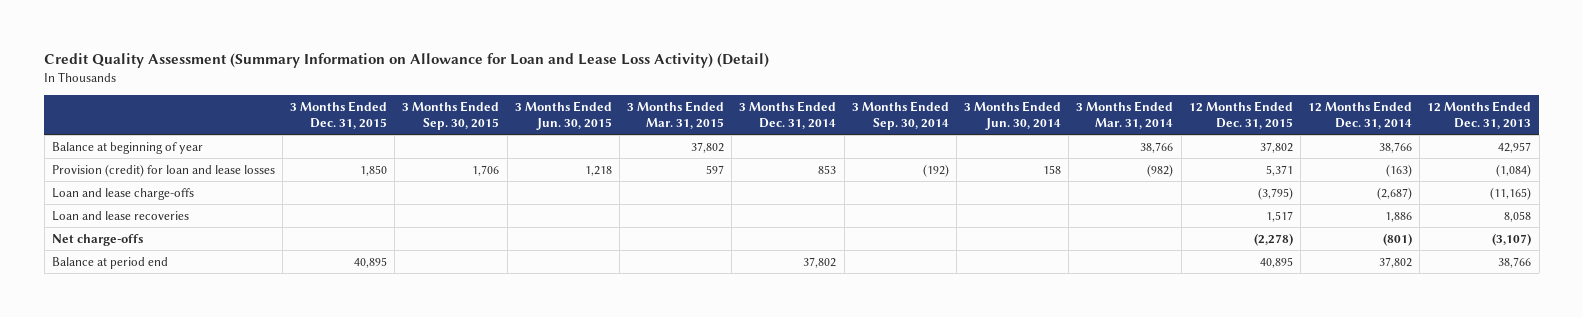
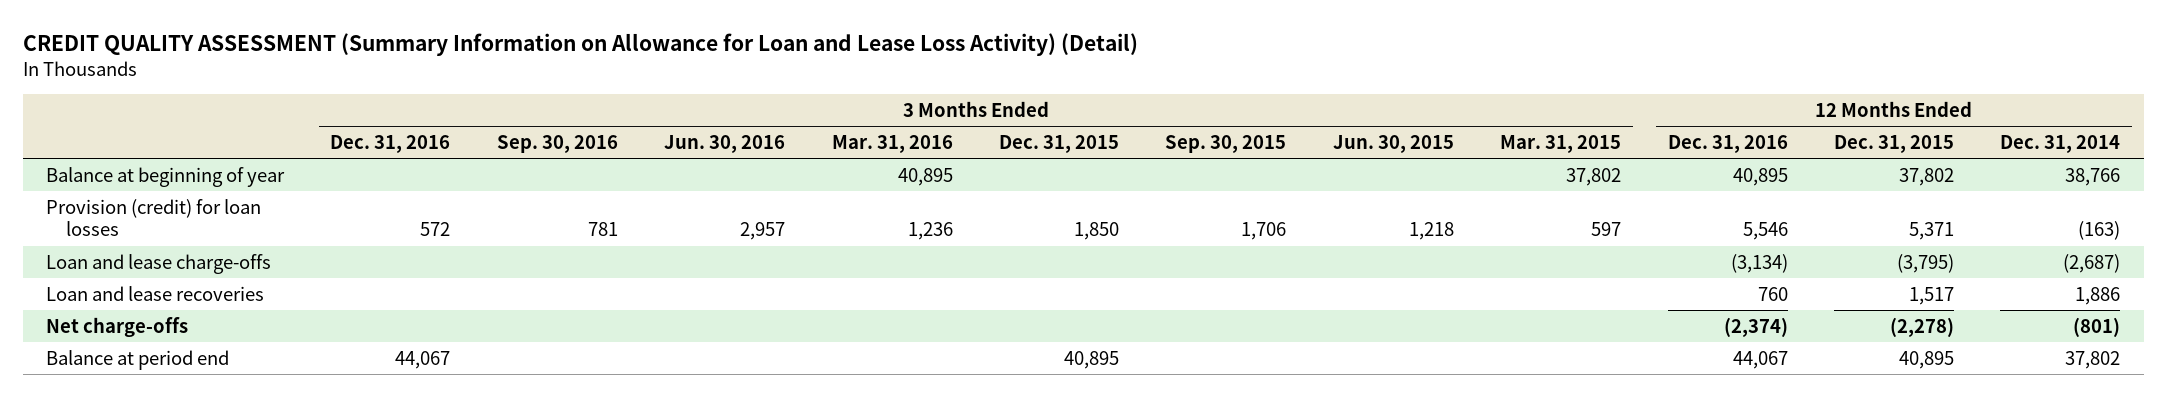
- Credit Quality Assessment (Summary Information on Allowance for Loan and Lease Loss Activity) (Detail)
+ CREDIT QUALITY ASSESSMENT (Summary Information on Allowance for Loan and Lease Loss Activity) (Detail)
- | 3 Months Ended Dec. 31, 2015 | 3 Months Ended Sep. 30, 2015 | 3 Months Ended Jun. 30, 2015 | 3 Months Ended Mar. 31, 2015 | 3 Months Ended Dec. 31, 2014 | 3 Months Ended Sep. 30, 2014 | 3 Months Ended Jun. 30, 2014 | 3 Months Ended Mar. 31, 2014 | 12 Months Ended Dec. 31, 2015 | 12 Months Ended Dec. 31, 2014 | 12 Months Ended Dec. 31, 2013
+ | 3 Months Ended Dec. 31, 2016 | 3 Months Ended Sep. 30, 2016 | 3 Months Ended Jun. 30, 2016 | 3 Months Ended Mar. 31, 2016 | 3 Months Ended Dec. 31, 2015 | 3 Months Ended Sep. 30, 2015 | 3 Months Ended Jun. 30, 2015 | 3 Months Ended Mar. 31, 2015 | 12 Months Ended Dec. 31, 2016 | 12 Months Ended Dec. 31, 2015 | 12 Months Ended Dec. 31, 2014
- Provision (credit) for loan and lease losses | 1,850 | 1,706 | 1,218 | 597 | 853 | (192) | 158 | (982) | 5,371 | (163) | (1,084)
+ Provision (credit) for loan losses | 572 | 781 | 2,957 | 1,236 | 1,850 | 1,706 | 1,218 | 597 | 5,546 | 5,371 | (163)

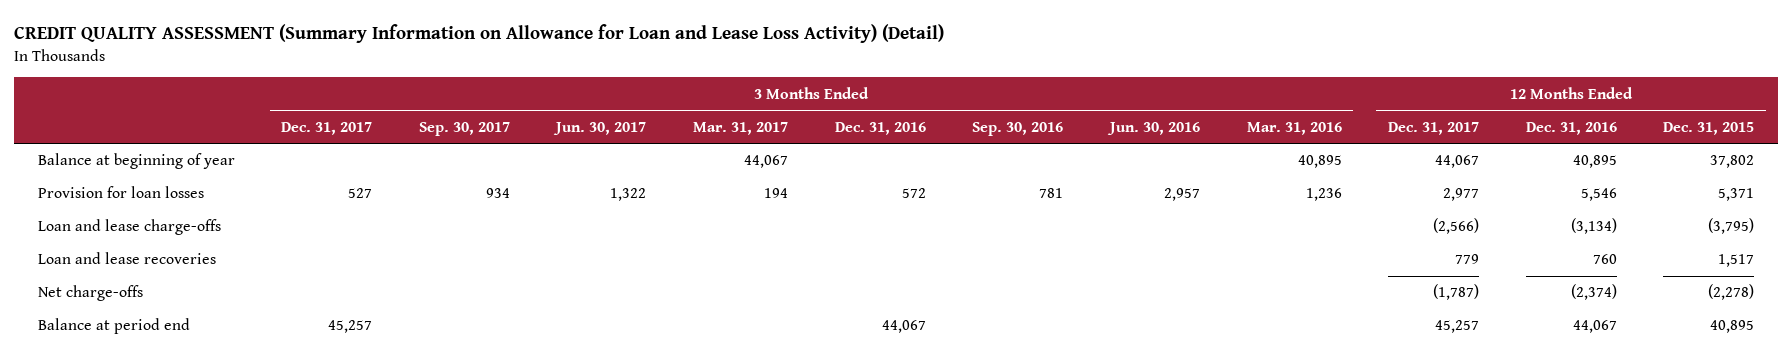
- | 3 Months Ended Dec. 31, 2016 | 3 Months Ended Sep. 30, 2016 | 3 Months Ended Jun. 30, 2016 | 3 Months Ended Mar. 31, 2016 | 3 Months Ended Dec. 31, 2015 | 3 Months Ended Sep. 30, 2015 | 3 Months Ended Jun. 30, 2015 | 3 Months Ended Mar. 31, 2015 | 12 Months Ended Dec. 31, 2016 | 12 Months Ended Dec. 31, 2015 | 12 Months Ended Dec. 31, 2014
+ | 3 Months Ended Dec. 31, 2017 | 3 Months Ended Sep. 30, 2017 | 3 Months Ended Jun. 30, 2017 | 3 Months Ended Mar. 31, 2017 | 3 Months Ended Dec. 31, 2016 | 3 Months Ended Sep. 30, 2016 | 3 Months Ended Jun. 30, 2016 | 3 Months Ended Mar. 31, 2016 | 12 Months Ended Dec. 31, 2017 | 12 Months Ended Dec. 31, 2016 | 12 Months Ended Dec. 31, 2015
- Provision (credit) for loan losses | 572 | 781 | 2,957 | 1,236 | 1,850 | 1,706 | 1,218 | 597 | 5,546 | 5,371 | (163)
+ Provision for loan losses | 527 | 934 | 1,322 | 194 | 572 | 781 | 2,957 | 1,236 | 2,977 | 5,546 | 5,371

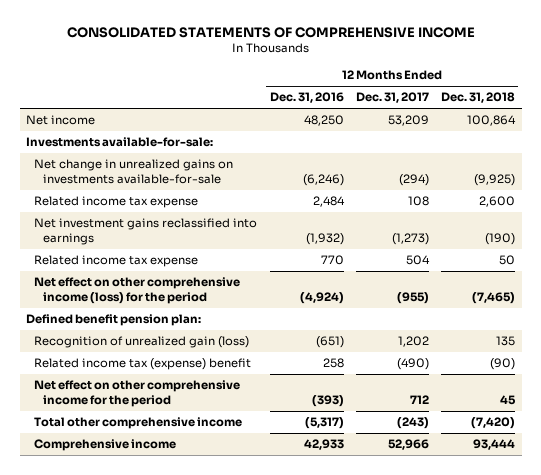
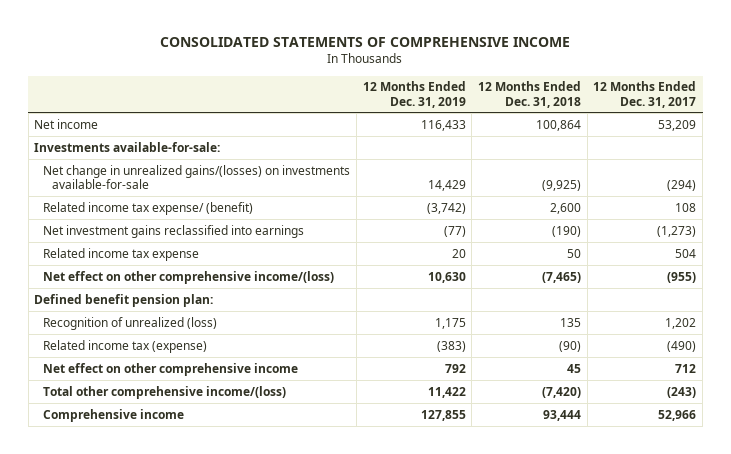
- | 12 Months Ended Dec. 31, 2016 | 12 Months Ended Dec. 31, 2017 | 12 Months Ended Dec. 31, 2018
+ | 12 Months Ended Dec. 31, 2019 | 12 Months Ended Dec. 31, 2018 | 12 Months Ended Dec. 31, 2017
- Net change in unrealized gains on investments available-for-sale | (6,246) | (294) | (9,925)
- Related income tax expense | 2,484 | 108 | 2,600
+ Net change in unrealized gains/(losses) on investments available-for-sale | 14,429 | (9,925) | (294)
+ Related income tax expense/ (benefit) | (3,742) | 2,600 | 108
- Net effect on other comprehensive income (loss) for the period | (4,924) | (955) | (7,465)
+ Net effect on other comprehensive income/(loss) | 10,630 | (7,465) | (955)
- Recognition of unrealized gain (loss) | (651) | 1,202 | 135
- Related income tax (expense) benefit | 258 | (490) | (90)
- Net effect on other comprehensive income for the period | (393) | 712 | 45
- Total other comprehensive income | (5,317) | (243) | (7,420)
+ Recognition of unrealized (loss) | 1,175 | 135 | 1,202
+ Related income tax (expense) | (383) | (90) | (490)
+ Net effect on other comprehensive income | 792 | 45 | 712
+ Total other comprehensive income/(loss) | 11,422 | (7,420) | (243)

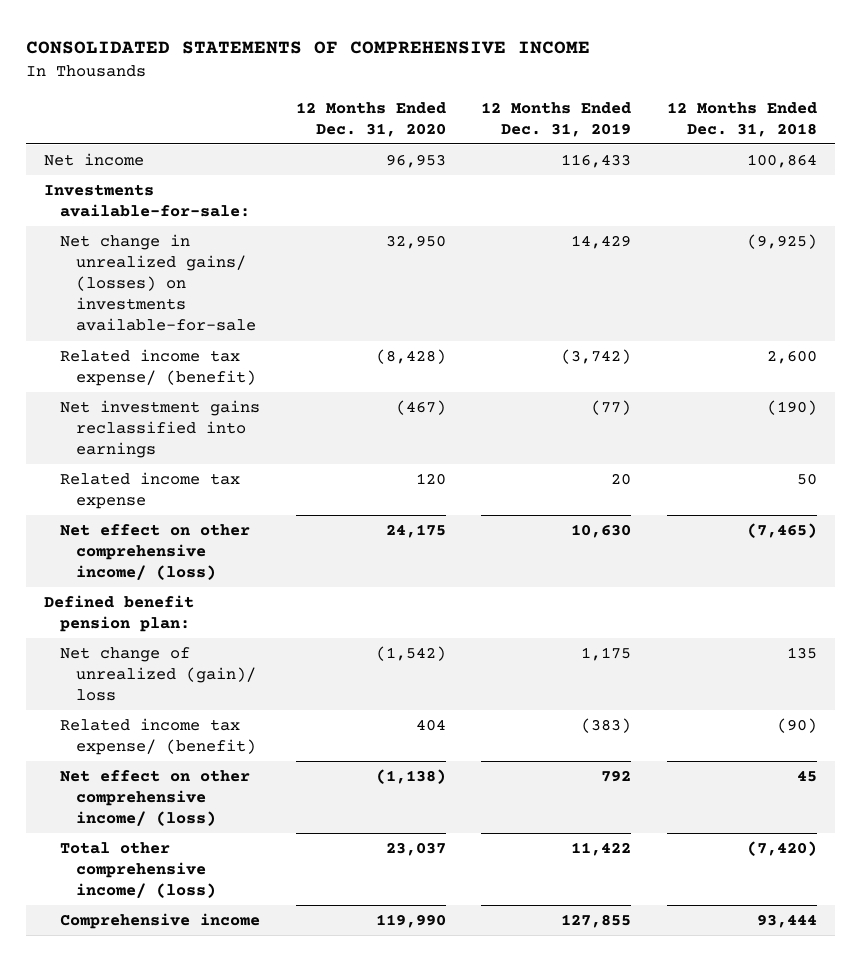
- | 12 Months Ended Dec. 31, 2019 | 12 Months Ended Dec. 31, 2018 | 12 Months Ended Dec. 31, 2017
+ | 12 Months Ended Dec. 31, 2020 | 12 Months Ended Dec. 31, 2019 | 12 Months Ended Dec. 31, 2018
- Net change in unrealized gains/(losses) on investments available-for-sale | 14,429 | (9,925) | (294)
+ Net change in unrealized gains/ (losses) on investments available-for-sale | 32,950 | 14,429 | (9,925)
- Net effect on other comprehensive income/(loss) | 10,630 | (7,465) | (955)
+ Net effect on other comprehensive income/ (loss) | 24,175 | 10,630 | (7,465)
- Recognition of unrealized (loss) | 1,175 | 135 | 1,202
- Related income tax (expense) | (383) | (90) | (490)
- Net effect on other comprehensive income | 792 | 45 | 712
- Total other comprehensive income/(loss) | 11,422 | (7,420) | (243)
+ Net change of unrealized (gain)/ loss | (1,542) | 1,175 | 135
+ Related income tax expense/ (benefit) | 404 | (383) | (90)
+ Net effect on other comprehensive income/ (loss) | (1,138) | 792 | 45
+ Total other comprehensive income/ (loss) | 23,037 | 11,422 | (7,420)

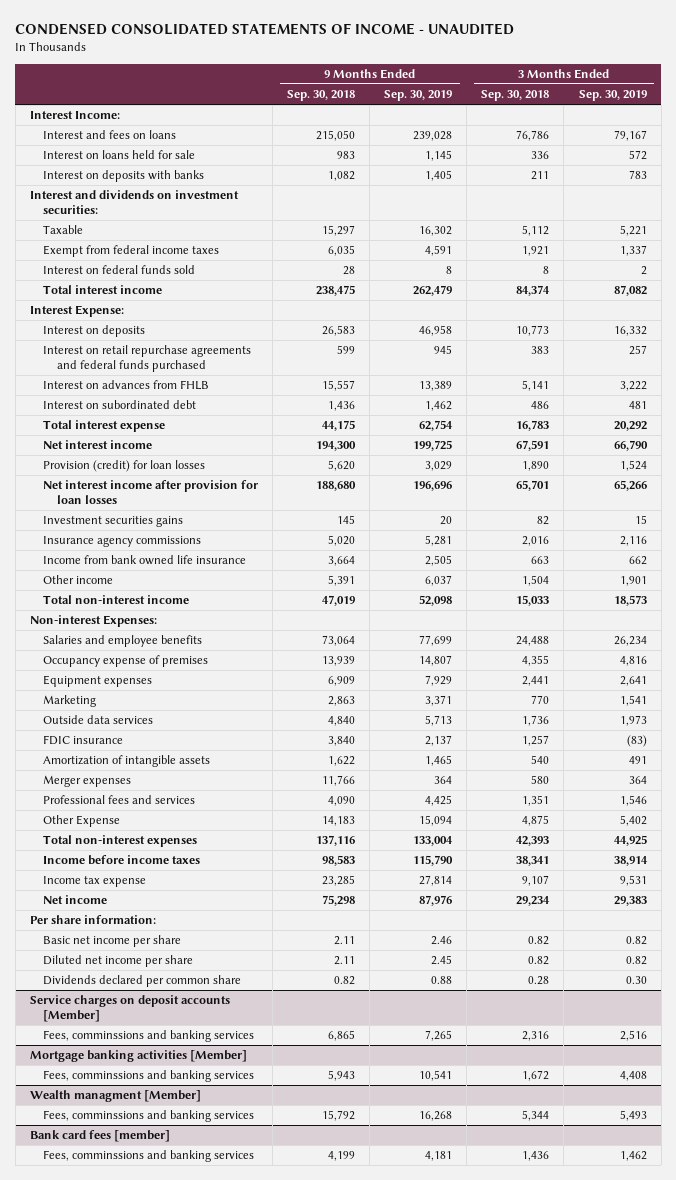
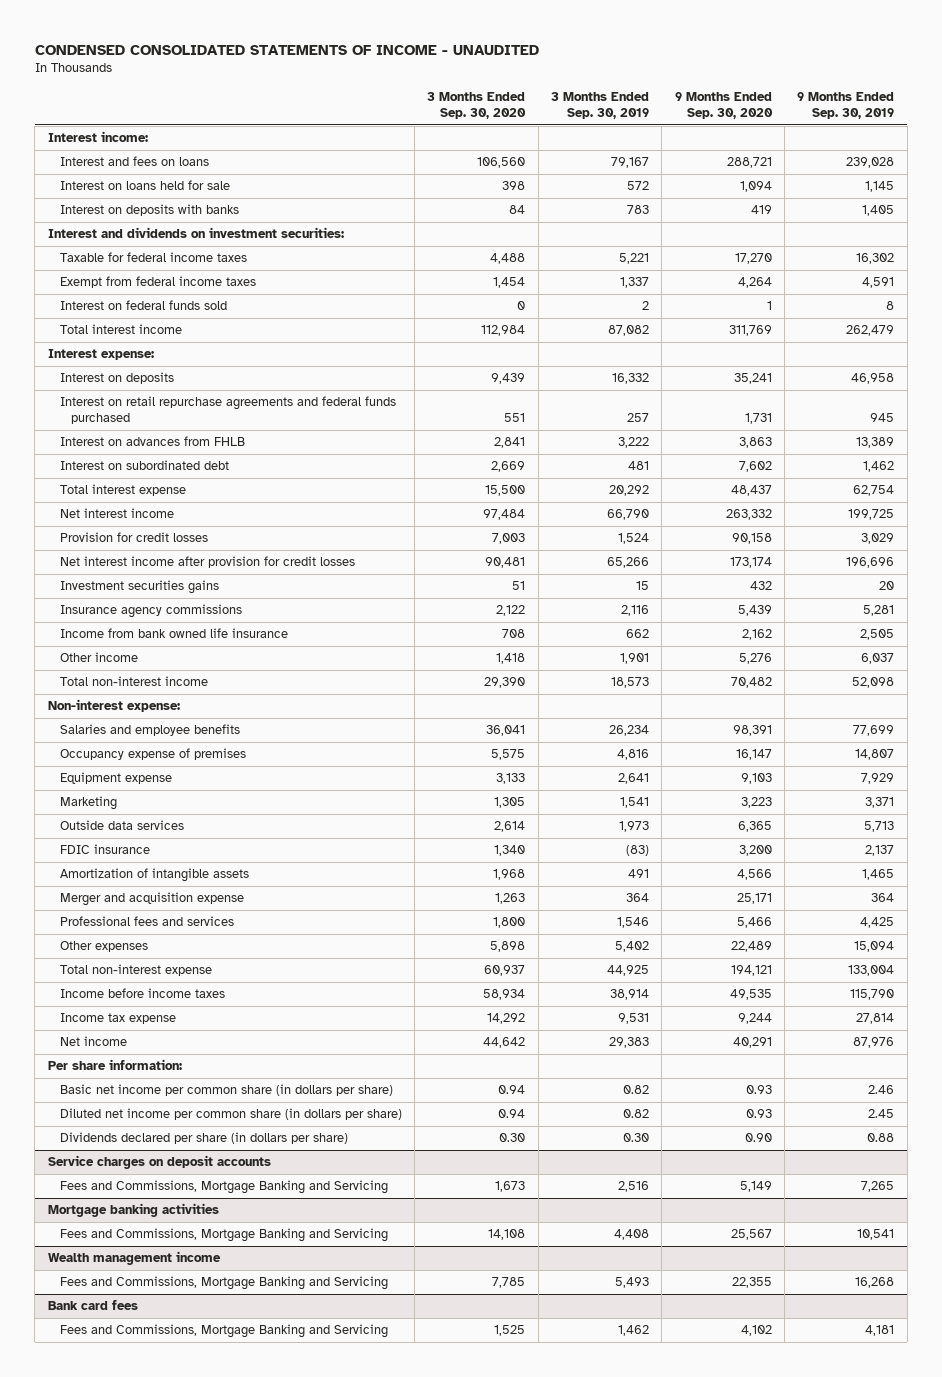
- | 9 Months Ended Sep. 30, 2018 | 9 Months Ended Sep. 30, 2019 | 3 Months Ended Sep. 30, 2018 | 3 Months Ended Sep. 30, 2019
+ | 3 Months Ended Sep. 30, 2020 | 3 Months Ended Sep. 30, 2019 | 9 Months Ended Sep. 30, 2020 | 9 Months Ended Sep. 30, 2019
- Interest Income:
+ Interest income:
- Taxable | 15,297 | 16,302 | 5,112 | 5,221
+ Taxable for federal income taxes | 4,488 | 5,221 | 17,270 | 16,302
- Interest Expense:
+ Interest expense:
- Provision (credit) for loan losses | 5,620 | 3,029 | 1,890 | 1,524
- Net interest income after provision for loan losses | 188,680 | 196,696 | 65,701 | 65,266
+ Provision for credit losses | 7,003 | 1,524 | 90,158 | 3,029
+ Net interest income after provision for credit losses | 90,481 | 65,266 | 173,174 | 196,696
- Non-interest Expenses:
+ Non-interest expense:
- Equipment expenses | 6,909 | 7,929 | 2,441 | 2,641
+ Equipment expense | 3,133 | 2,641 | 9,103 | 7,929
- Merger expenses | 11,766 | 364 | 580 | 364
+ Merger and acquisition expense | 1,263 | 364 | 25,171 | 364
- Other Expense | 14,183 | 15,094 | 4,875 | 5,402
- Total non-interest expenses | 137,116 | 133,004 | 42,393 | 44,925
+ Other expenses | 5,898 | 5,402 | 22,489 | 15,094
+ Total non-interest expense | 60,937 | 44,925 | 194,121 | 133,004
- Basic net income per share | 2.11 | 2.46 | 0.82 | 0.82
- Diluted net income per share | 2.11 | 2.45 | 0.82 | 0.82
- Dividends declared per common share | 0.82 | 0.88 | 0.28 | 0.30
- Service charges on deposit accounts [Member]
- Fees, comminssions and banking services | 6,865 | 7,265 | 2,316 | 2,516
- Mortgage banking activities [Member]
- Fees, comminssions and banking services | 5,943 | 10,541 | 1,672 | 4,408
- Wealth managment [Member]
- Fees, comminssions and banking services | 15,792 | 16,268 | 5,344 | 5,493
- Bank card fees [member]
- Fees, comminssions and banking services | 4,199 | 4,181 | 1,436 | 1,462
+ Basic net income per common share (in dollars per share) | 0.94 | 0.82 | 0.93 | 2.46
+ Diluted net income per common share (in dollars per share) | 0.94 | 0.82 | 0.93 | 2.45
+ Dividends declared per share (in dollars per share) | 0.30 | 0.30 | 0.90 | 0.88
+ Service charges on deposit accounts
+ Fees and Commissions, Mortgage Banking and Servicing | 1,673 | 2,516 | 5,149 | 7,265
+ Mortgage banking activities
+ Fees and Commissions, Mortgage Banking and Servicing | 14,108 | 4,408 | 25,567 | 10,541
+ Wealth management income
+ Fees and Commissions, Mortgage Banking and Servicing | 7,785 | 5,493 | 22,355 | 16,268
+ Bank card fees
+ Fees and Commissions, Mortgage Banking and Servicing | 1,525 | 1,462 | 4,102 | 4,181

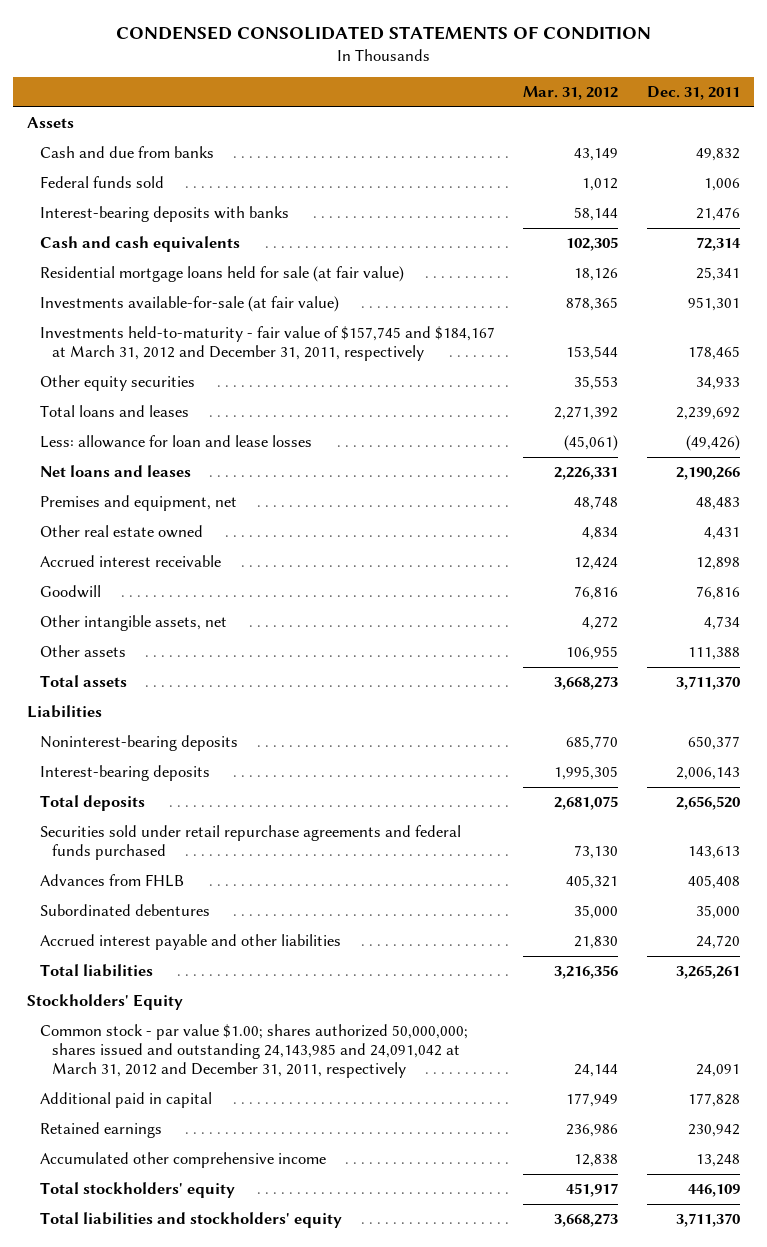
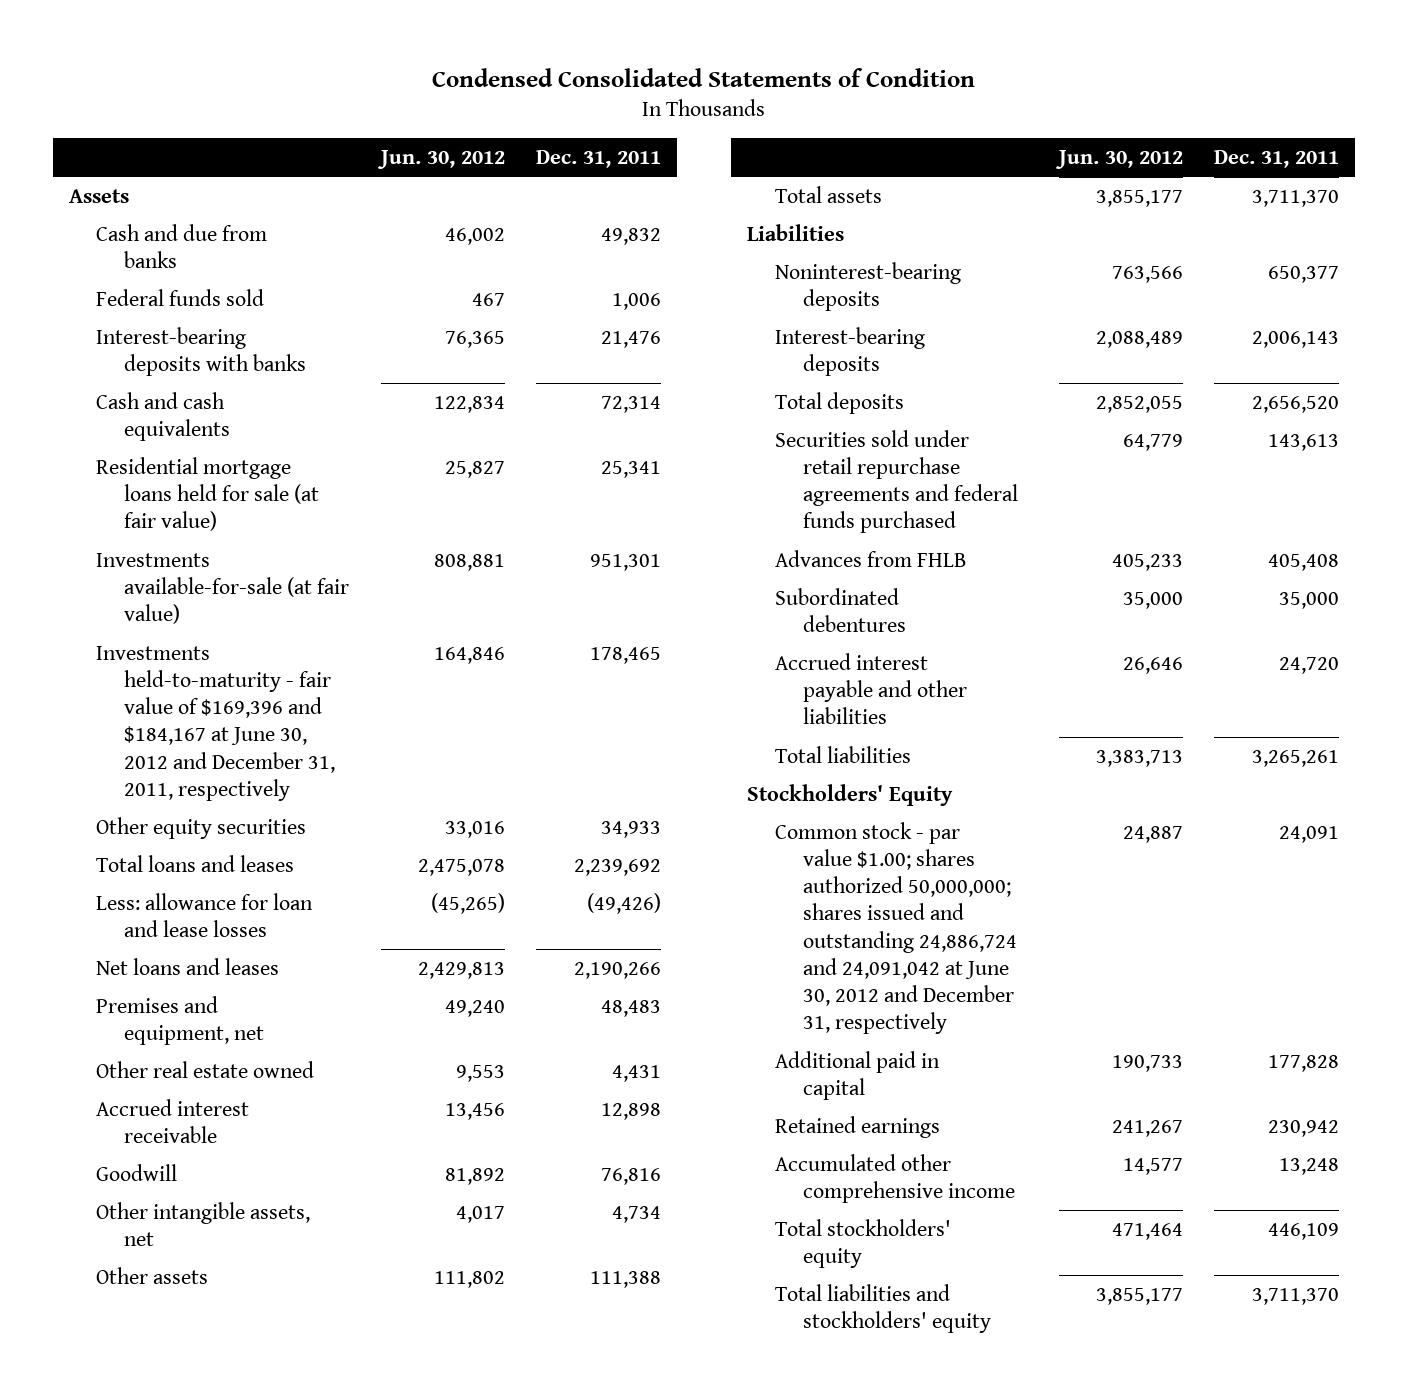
- CONDENSED CONSOLIDATED STATEMENTS OF CONDITION
+ Condensed Consolidated Statements of Condition
- | Mar. 31, 2012 | Dec. 31, 2011
+ | Jun. 30, 2012 | Dec. 31, 2011
- Investments held-to-maturity - fair value of $157,745 and $184,167 at March 31, 2012 and December 31, 2011, respectively | 153,544 | 178,465
+ Investments held-to-maturity - fair value of $169,396 and $184,167 at June 30, 2012 and December 31, 2011, respectively | 164,846 | 178,465
- Common stock - par value $1.00; shares authorized 50,000,000; shares issued and outstanding 24,143,985 and 24,091,042 at March 31, 2012 and December 31, 2011, respectively | 24,144 | 24,091
+ Common stock - par value $1.00; shares authorized 50,000,000; shares issued and outstanding 24,886,724 and 24,091,042 at June 30, 2012 and December 31, respectively | 24,887 | 24,091

